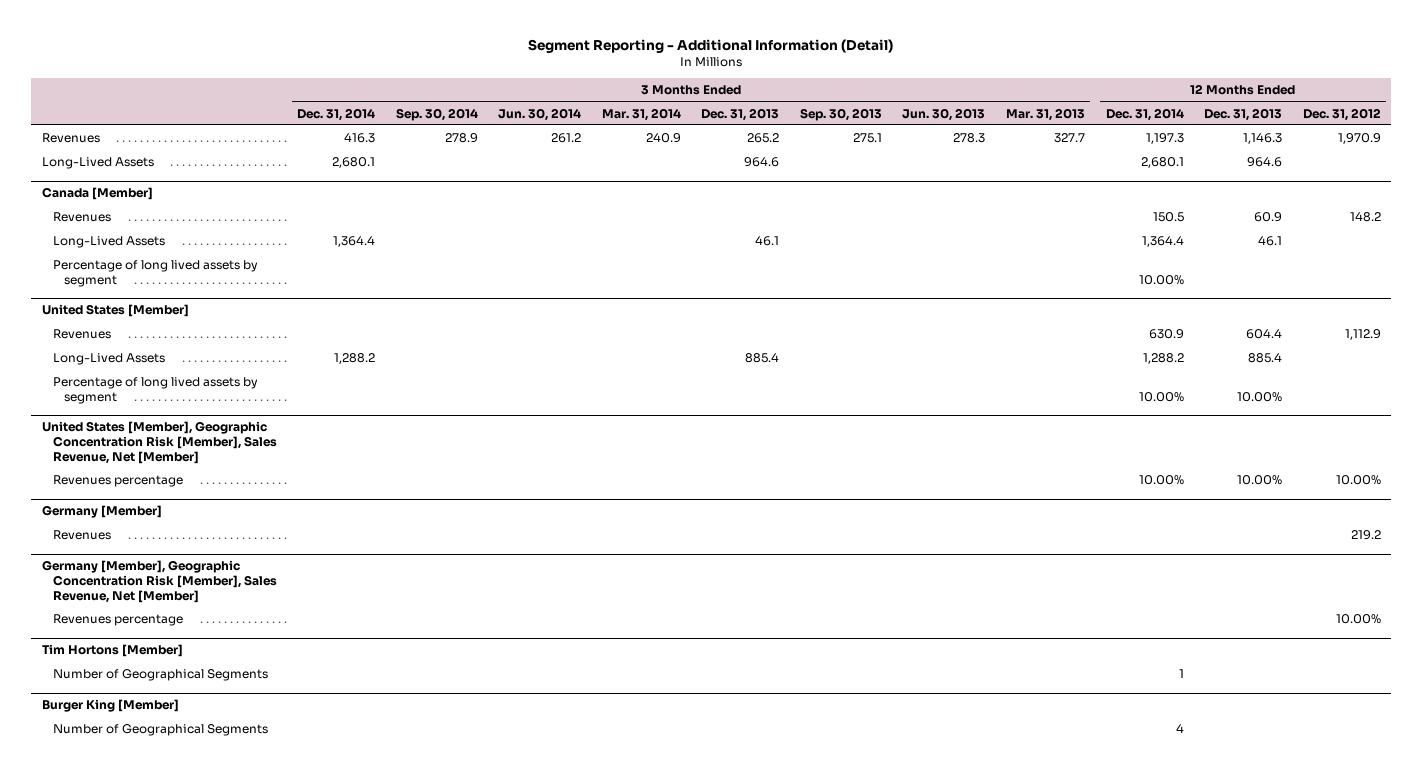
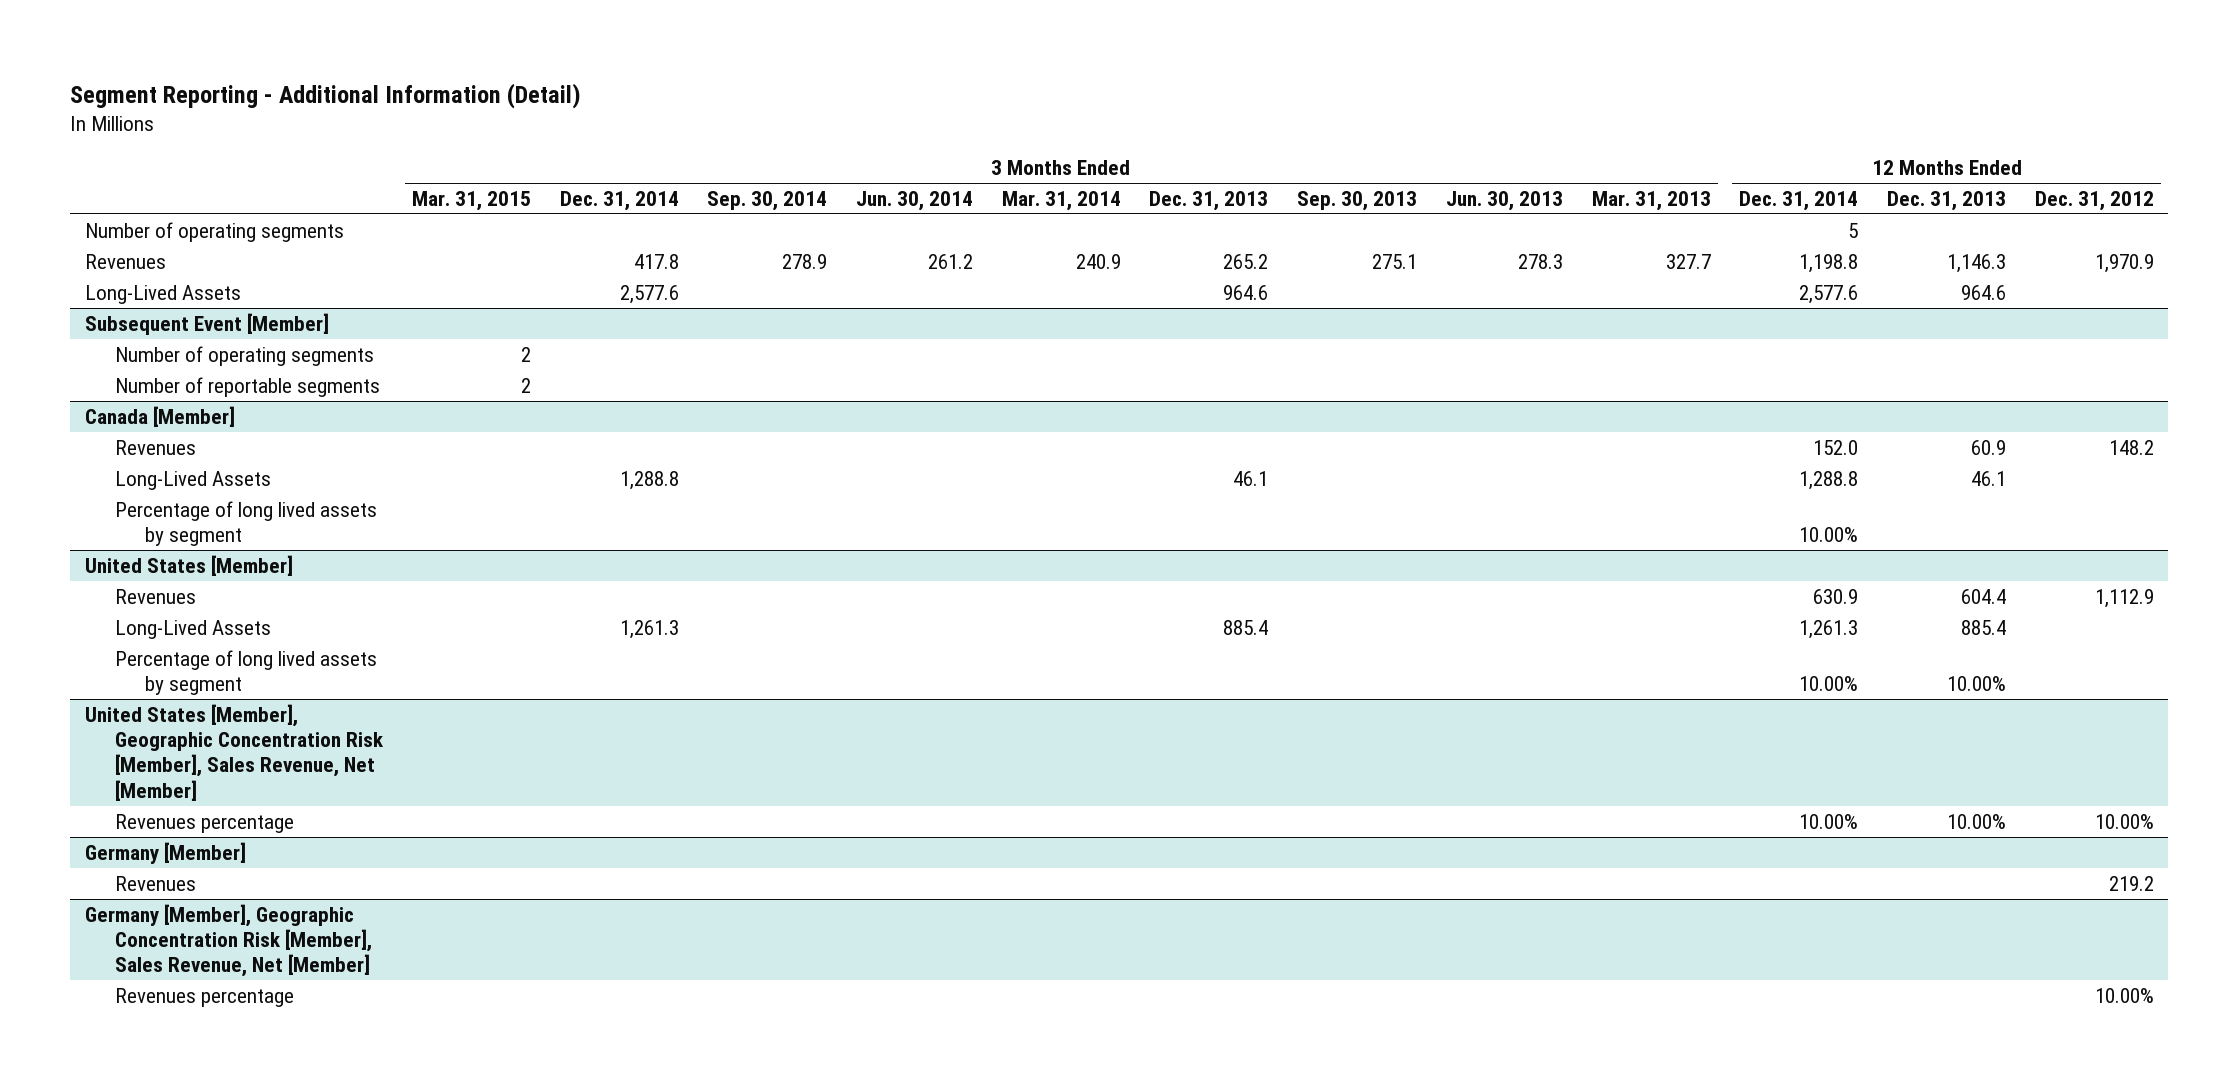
- | 3 Months Ended Dec. 31, 2014 | 3 Months Ended Sep. 30, 2014 | 3 Months Ended Jun. 30, 2014 | 3 Months Ended Mar. 31, 2014 | 3 Months Ended Dec. 31, 2013 | 3 Months Ended Sep. 30, 2013 | 3 Months Ended Jun. 30, 2013 | 3 Months Ended Mar. 31, 2013 | 12 Months Ended Dec. 31, 2014 | 12 Months Ended Dec. 31, 2013 | 12 Months Ended Dec. 31, 2012
+ | 3 Months Ended Mar. 31, 2015 | 3 Months Ended Dec. 31, 2014 | 3 Months Ended Sep. 30, 2014 | 3 Months Ended Jun. 30, 2014 | 3 Months Ended Mar. 31, 2014 | 3 Months Ended Dec. 31, 2013 | 3 Months Ended Sep. 30, 2013 | 3 Months Ended Jun. 30, 2013 | 3 Months Ended Mar. 31, 2013 | 12 Months Ended Dec. 31, 2014 | 12 Months Ended Dec. 31, 2013 | 12 Months Ended Dec. 31, 2012
- Revenues | 416.3 | 278.9 | 261.2 | 240.9 | 265.2 | 275.1 | 278.3 | 327.7 | 1,197.3 | 1,146.3 | 1,970.9
- Long-Lived Assets | 2,680.1 | | | | 964.6 | | | | 2,680.1 | 964.6 |
+ Number of operating segments | | | | | | | | | | 5 | |
+ Revenues | | 417.8 | 278.9 | 261.2 | 240.9 | 265.2 | 275.1 | 278.3 | 327.7 | 1,198.8 | 1,146.3 | 1,970.9
+ Long-Lived Assets | | 2,577.6 | | | | 964.6 | | | | 2,577.6 | 964.6 |
+ Subsequent Event [Member]
+ Number of operating segments | 2 | | | | | | | | | | |
+ Number of reportable segments | 2 | | | | | | | | | | |
@ Canada [Member]
- Revenues | | | | | | | | | 150.5 | 60.9 | 148.2
- Long-Lived Assets | 1,364.4 | | | | 46.1 | | | | 1,364.4 | 46.1 |
+ Revenues | | | | | | | | | | 152.0 | 60.9 | 148.2
+ Long-Lived Assets | | 1,288.8 | | | | 46.1 | | | | 1,288.8 | 46.1 |
@ United States [Member]
- Long-Lived Assets | 1,288.2 | | | | 885.4 | | | | 1,288.2 | 885.4 |
+ Long-Lived Assets | | 1,261.3 | | | | 885.4 | | | | 1,261.3 | 885.4 |
- Tim Hortons [Member]
- Number of Geographical Segments | | | | | | | | | 1 | |
- Burger King [Member]
- Number of Geographical Segments | | | | | | | | | 4 | |

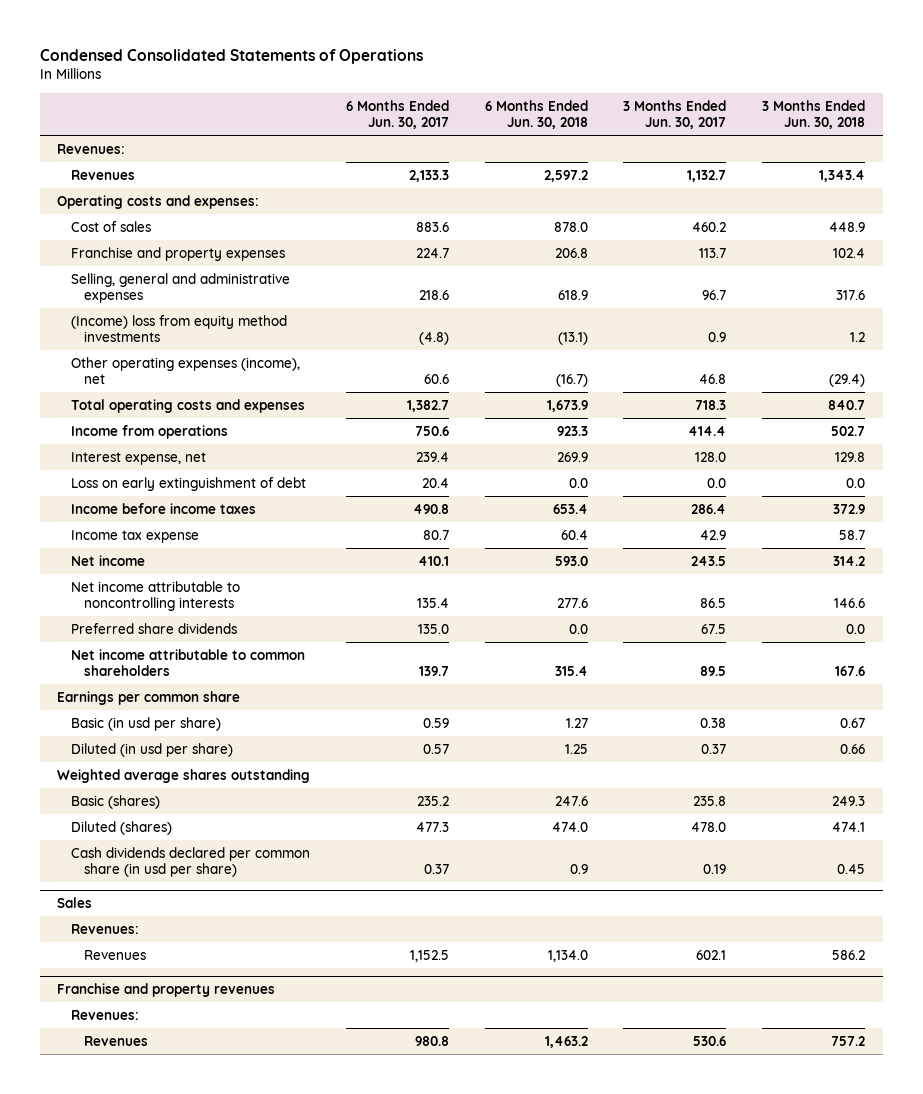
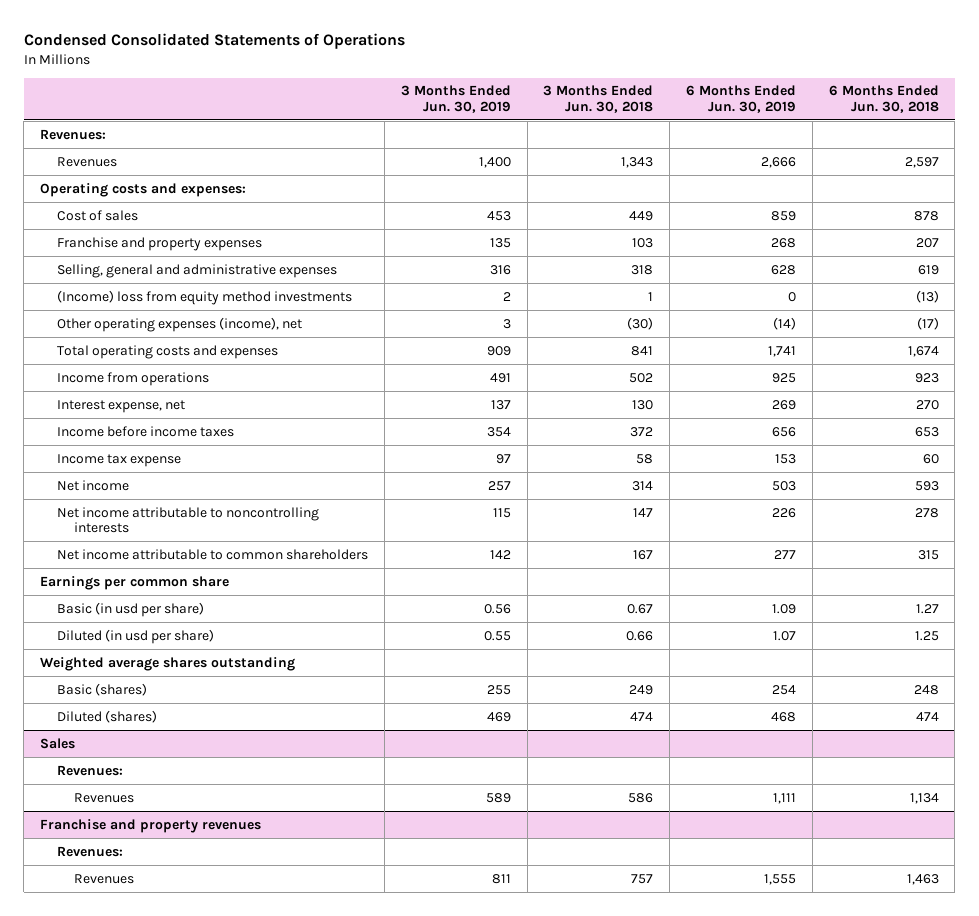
- | 6 Months Ended Jun. 30, 2017 | 6 Months Ended Jun. 30, 2018 | 3 Months Ended Jun. 30, 2017 | 3 Months Ended Jun. 30, 2018
+ | 3 Months Ended Jun. 30, 2019 | 3 Months Ended Jun. 30, 2018 | 6 Months Ended Jun. 30, 2019 | 6 Months Ended Jun. 30, 2018
- Revenues | 2,133.3 | 2,597.2 | 1,132.7 | 1,343.4
+ Revenues | 1,400 | 1,343 | 2,666 | 2,597
- Cost of sales | 883.6 | 878.0 | 460.2 | 448.9
- Franchise and property expenses | 224.7 | 206.8 | 113.7 | 102.4
- Selling, general and administrative expenses | 218.6 | 618.9 | 96.7 | 317.6
- (Income) loss from equity method investments | (4.8) | (13.1) | 0.9 | 1.2
- Other operating expenses (income), net | 60.6 | (16.7) | 46.8 | (29.4)
- Total operating costs and expenses | 1,382.7 | 1,673.9 | 718.3 | 840.7
- Income from operations | 750.6 | 923.3 | 414.4 | 502.7
- Interest expense, net | 239.4 | 269.9 | 128.0 | 129.8
- Loss on early extinguishment of debt | 20.4 | 0.0 | 0.0 | 0.0
- Income before income taxes | 490.8 | 653.4 | 286.4 | 372.9
- Income tax expense | 80.7 | 60.4 | 42.9 | 58.7
- Net income | 410.1 | 593.0 | 243.5 | 314.2
- Net income attributable to noncontrolling interests | 135.4 | 277.6 | 86.5 | 146.6
- Preferred share dividends | 135.0 | 0.0 | 67.5 | 0.0
- Net income attributable to common shareholders | 139.7 | 315.4 | 89.5 | 167.6
+ Cost of sales | 453 | 449 | 859 | 878
+ Franchise and property expenses | 135 | 103 | 268 | 207
+ Selling, general and administrative expenses | 316 | 318 | 628 | 619
+ (Income) loss from equity method investments | 2 | 1 | 0 | (13)
+ Other operating expenses (income), net | 3 | (30) | (14) | (17)
+ Total operating costs and expenses | 909 | 841 | 1,741 | 1,674
+ Income from operations | 491 | 502 | 925 | 923
+ Interest expense, net | 137 | 130 | 269 | 270
+ Income before income taxes | 354 | 372 | 656 | 653
+ Income tax expense | 97 | 58 | 153 | 60
+ Net income | 257 | 314 | 503 | 593
+ Net income attributable to noncontrolling interests | 115 | 147 | 226 | 278
+ Net income attributable to common shareholders | 142 | 167 | 277 | 315
- Basic (shares) | 235.2 | 247.6 | 235.8 | 249.3
- Diluted (shares) | 477.3 | 474.0 | 478.0 | 474.1
- Cash dividends declared per common share (in usd per share) | 0.37 | 0.9 | 0.19 | 0.45
+ Basic (shares) | 255 | 249 | 254 | 248
+ Diluted (shares) | 469 | 474 | 468 | 474
@ Sales
- Revenues | 1,152.5 | 1,134.0 | 602.1 | 586.2
+ Revenues | 589 | 586 | 1,111 | 1,134
@ Franchise and property revenues
- Revenues | 980.8 | 1,463.2 | 530.6 | 757.2
+ Revenues | 811 | 757 | 1,555 | 1,463

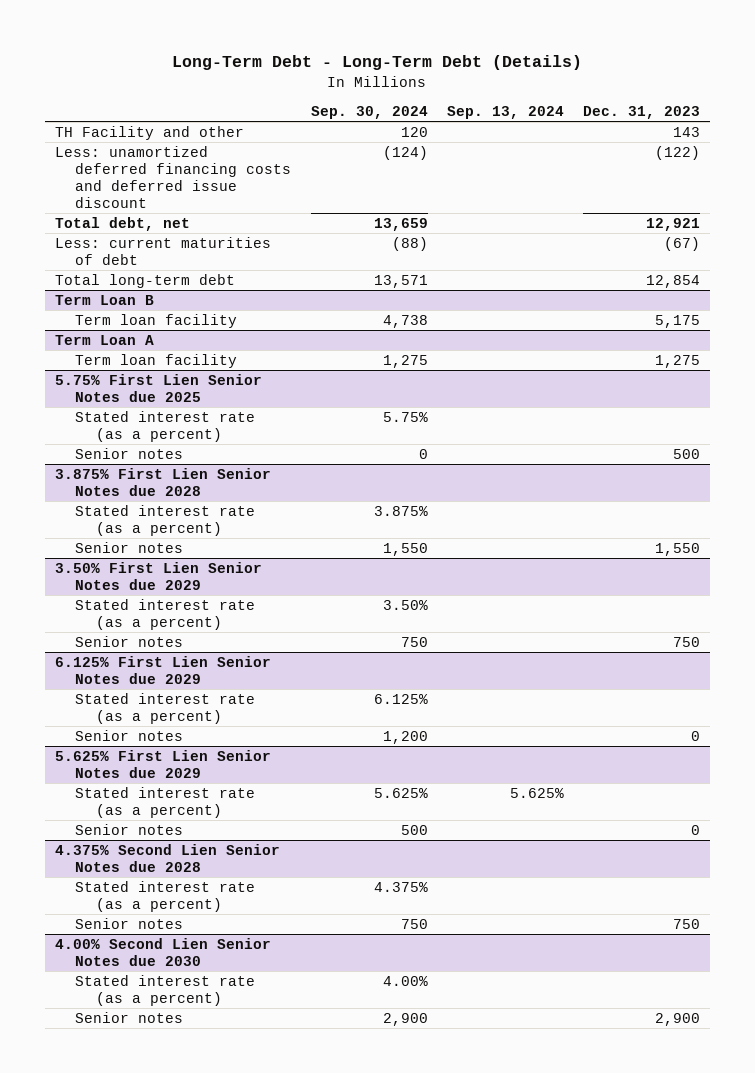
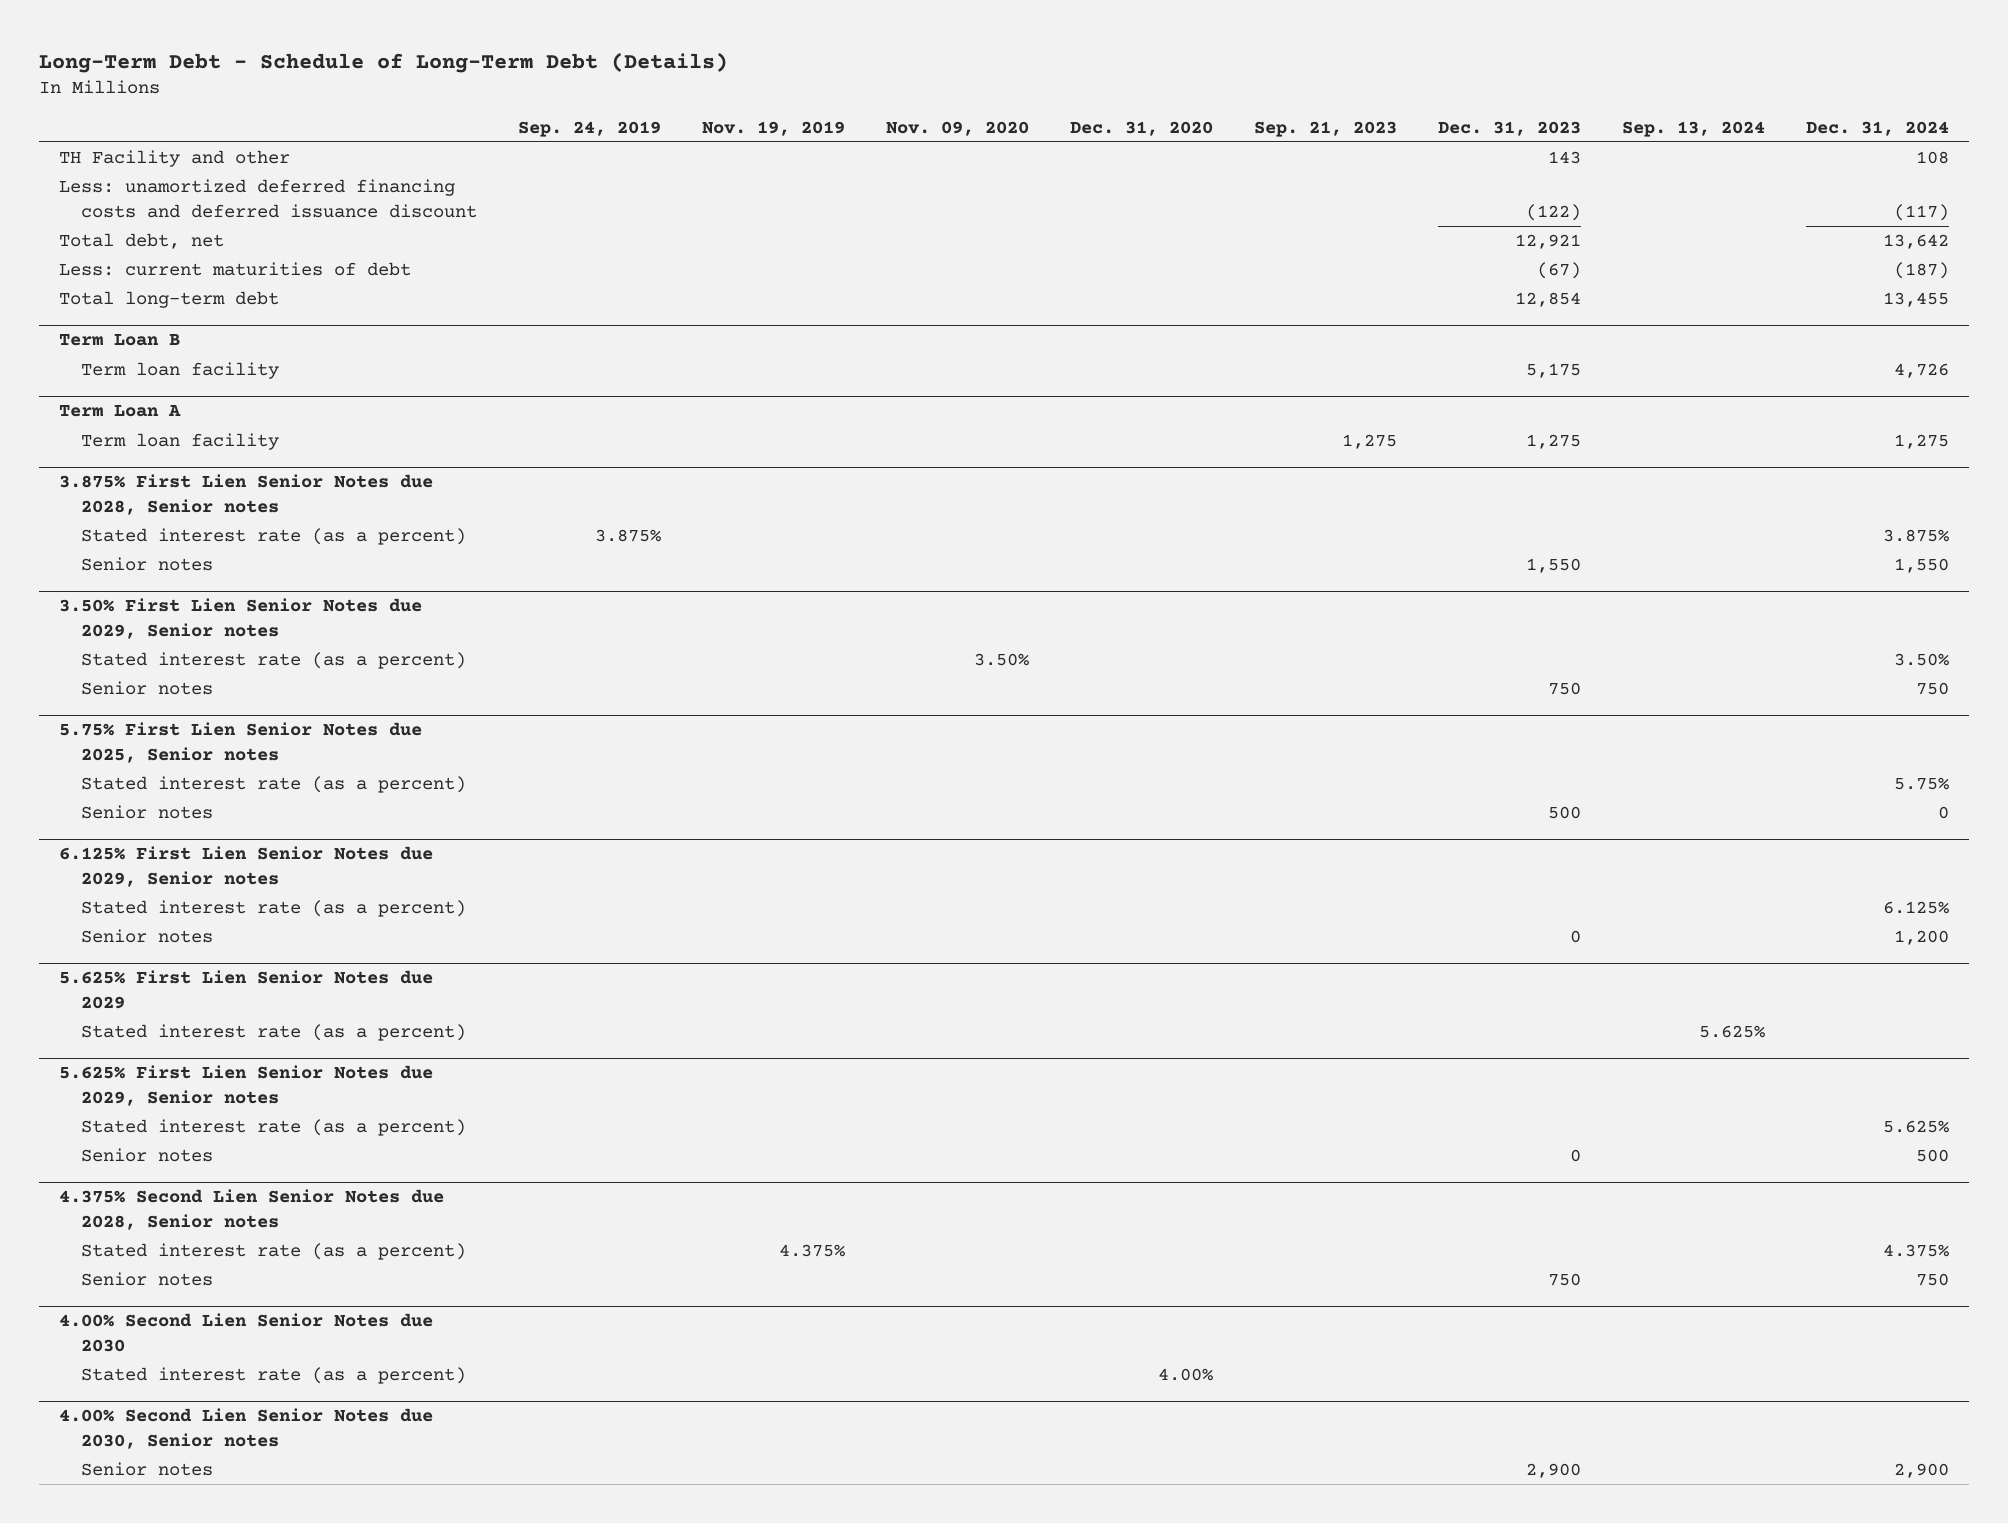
- Long-Term Debt - Long-Term Debt (Details)
+ Long-Term Debt - Schedule of Long-Term Debt (Details)
- | Sep. 30, 2024 | Sep. 13, 2024 | Dec. 31, 2023
+ | Sep. 24, 2019 | Nov. 19, 2019 | Nov. 09, 2020 | Dec. 31, 2020 | Sep. 21, 2023 | Dec. 31, 2023 | Sep. 13, 2024 | Dec. 31, 2024
- Less: unamortized deferred financing costs and deferred issue discount | (124) | | (122)
+ Less: unamortized deferred financing costs and deferred issuance discount | | | | | | (122) | | (117)
- 5.75% First Lien Senior Notes due 2025
- Stated interest rate (as a percent) | 5.75% | |
- Senior notes | 0 | | 500
- 3.875% First Lien Senior Notes due 2028
+ 3.875% First Lien Senior Notes due 2028, Senior notes
- 3.50% First Lien Senior Notes due 2029
+ 3.50% First Lien Senior Notes due 2029, Senior notes
- 6.125% First Lien Senior Notes due 2029
+ 5.75% First Lien Senior Notes due 2025, Senior notes
+ Senior notes | | | | | | 500 | | 0
+ 6.125% First Lien Senior Notes due 2029, Senior notes
+ Stated interest rate (as a percent) | | | | | | | | 6.125%
+ 5.625% First Lien Senior Notes due 2029, Senior notes
+ Stated interest rate (as a percent) | | | | | | | | 5.625%
- 4.375% Second Lien Senior Notes due 2028
+ 4.375% Second Lien Senior Notes due 2028, Senior notes
+ 4.00% Second Lien Senior Notes due 2030, Senior notes

